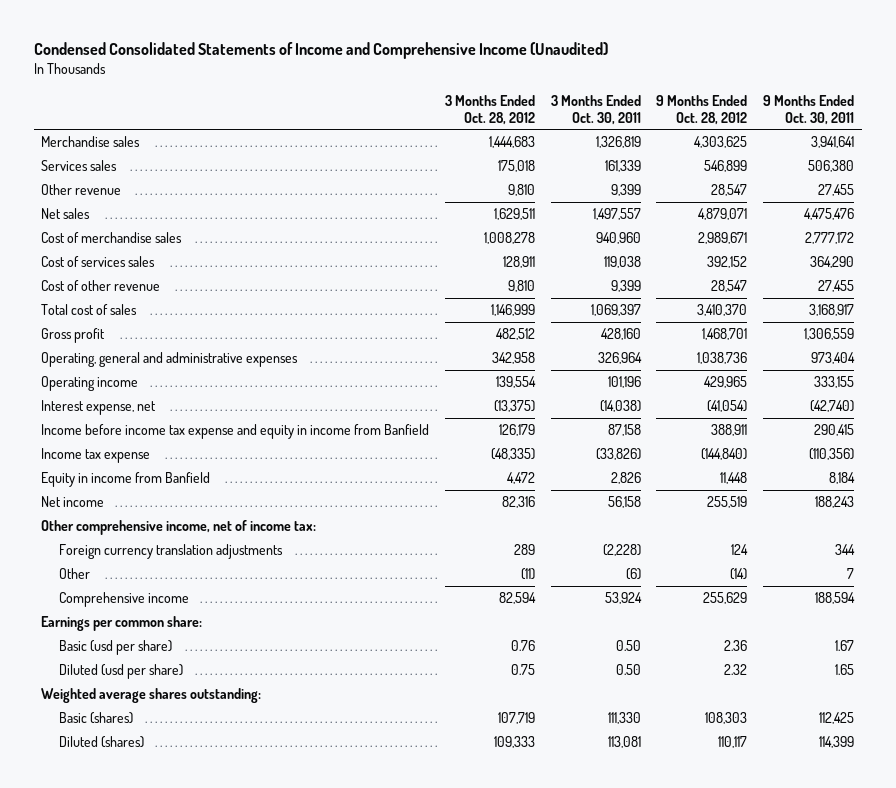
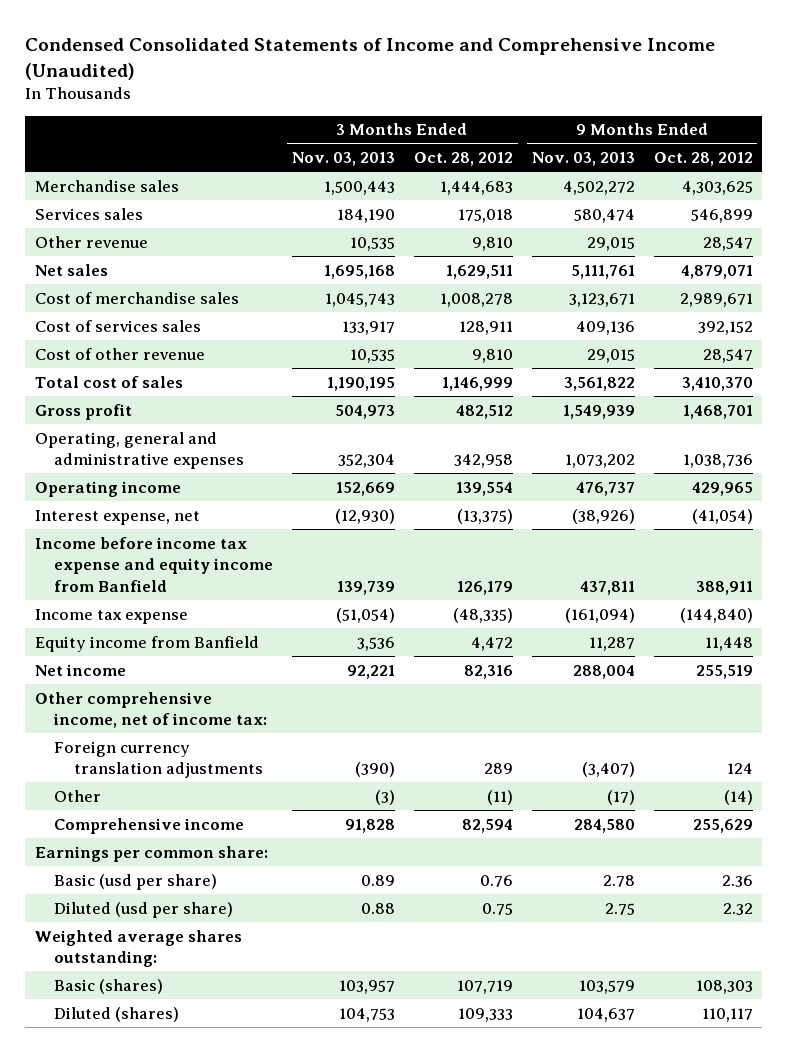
- | 3 Months Ended Oct. 28, 2012 | 3 Months Ended Oct. 30, 2011 | 9 Months Ended Oct. 28, 2012 | 9 Months Ended Oct. 30, 2011
+ | 3 Months Ended Nov. 03, 2013 | 3 Months Ended Oct. 28, 2012 | 9 Months Ended Nov. 03, 2013 | 9 Months Ended Oct. 28, 2012
- Income before income tax expense and equity in income from Banfield | 126,179 | 87,158 | 388,911 | 290,415
+ Income before income tax expense and equity income from Banfield | 139,739 | 126,179 | 437,811 | 388,911
- Equity in income from Banfield | 4,472 | 2,826 | 11,448 | 8,184
+ Equity income from Banfield | 3,536 | 4,472 | 11,287 | 11,448

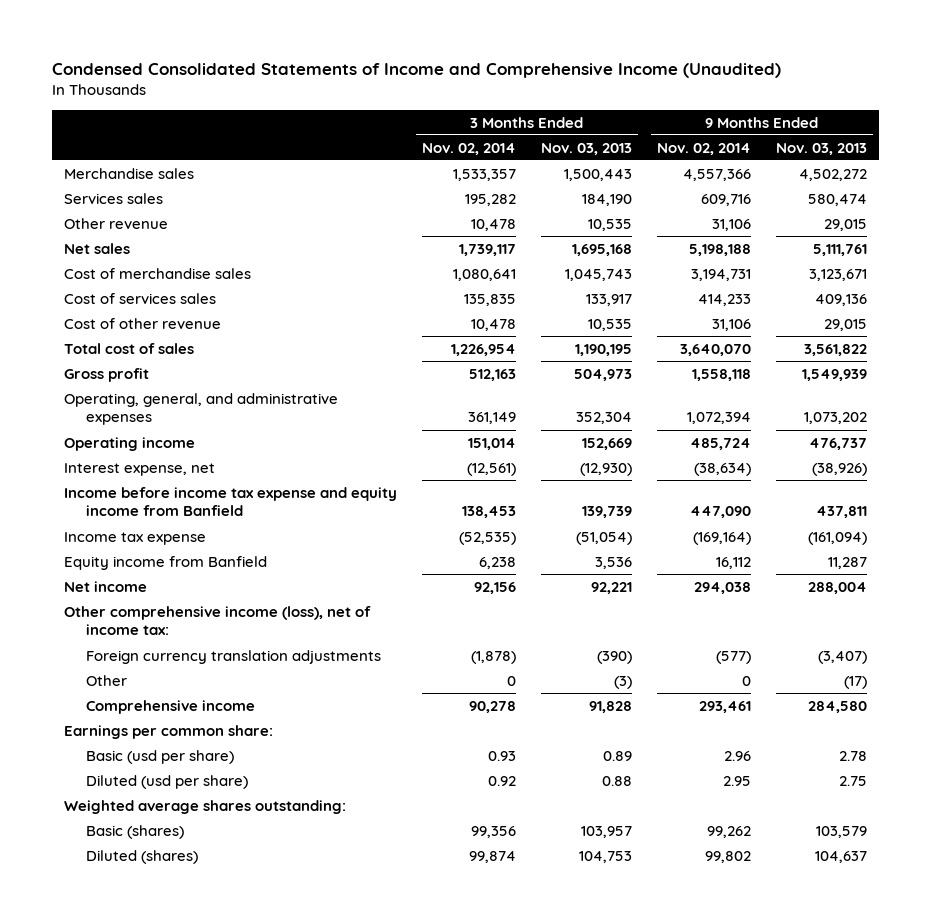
- | 3 Months Ended Nov. 03, 2013 | 3 Months Ended Oct. 28, 2012 | 9 Months Ended Nov. 03, 2013 | 9 Months Ended Oct. 28, 2012
+ | 3 Months Ended Nov. 02, 2014 | 3 Months Ended Nov. 03, 2013 | 9 Months Ended Nov. 02, 2014 | 9 Months Ended Nov. 03, 2013
- Operating, general and administrative expenses | 352,304 | 342,958 | 1,073,202 | 1,038,736
+ Operating, general, and administrative expenses | 361,149 | 352,304 | 1,072,394 | 1,073,202
- Other comprehensive income, net of income tax:
+ Other comprehensive income (loss), net of income tax:

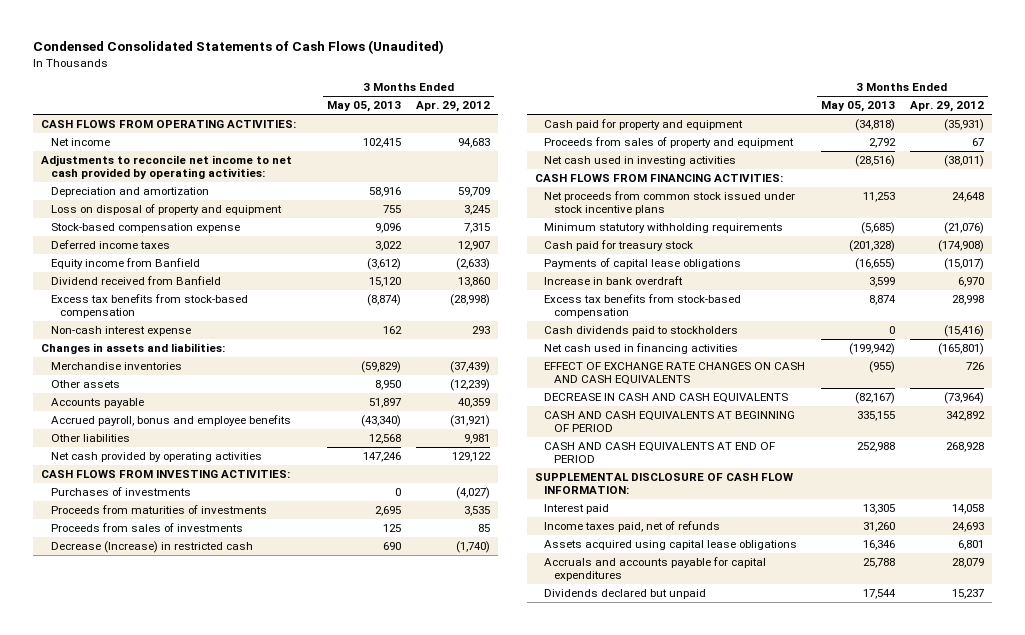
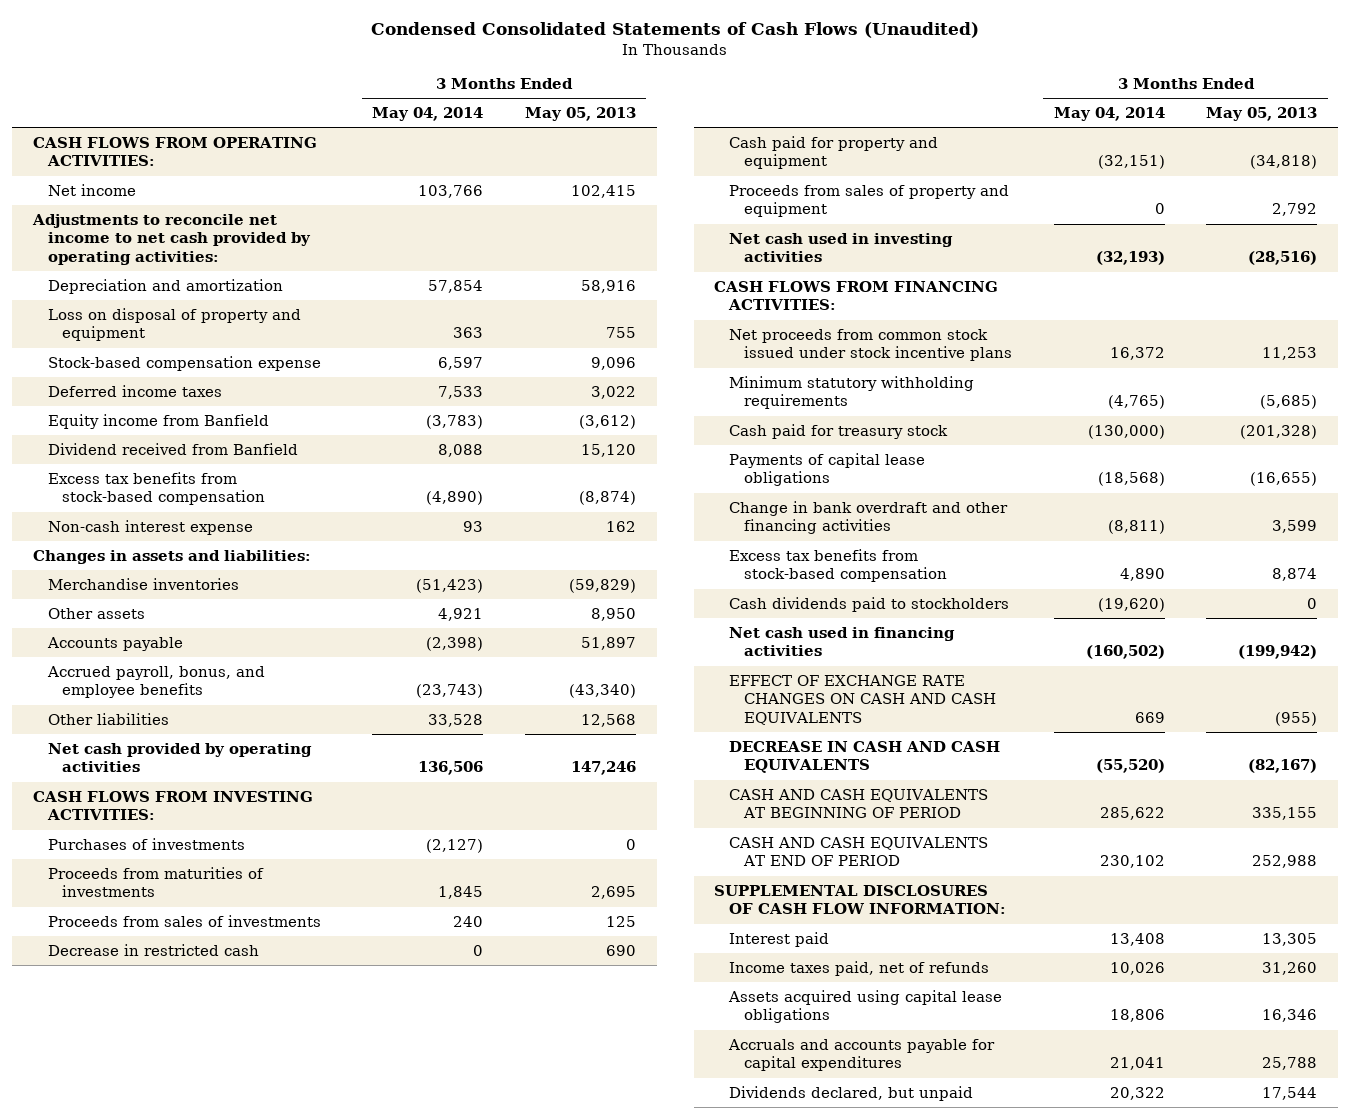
- | 3 Months Ended May 05, 2013 | 3 Months Ended Apr. 29, 2012
+ | 3 Months Ended May 04, 2014 | 3 Months Ended May 05, 2013
- Accrued payroll, bonus and employee benefits | (43,340) | (31,921)
+ Accrued payroll, bonus, and employee benefits | (23,743) | (43,340)
- Decrease (Increase) in restricted cash | 690 | (1,740)
+ Decrease in restricted cash | 0 | 690
- Increase in bank overdraft | 3,599 | 6,970
+ Change in bank overdraft and other financing activities | (8,811) | 3,599
- SUPPLEMENTAL DISCLOSURE OF CASH FLOW INFORMATION:
+ SUPPLEMENTAL DISCLOSURES OF CASH FLOW INFORMATION:
- Dividends declared but unpaid | 17,544 | 15,237
+ Dividends declared, but unpaid | 20,322 | 17,544

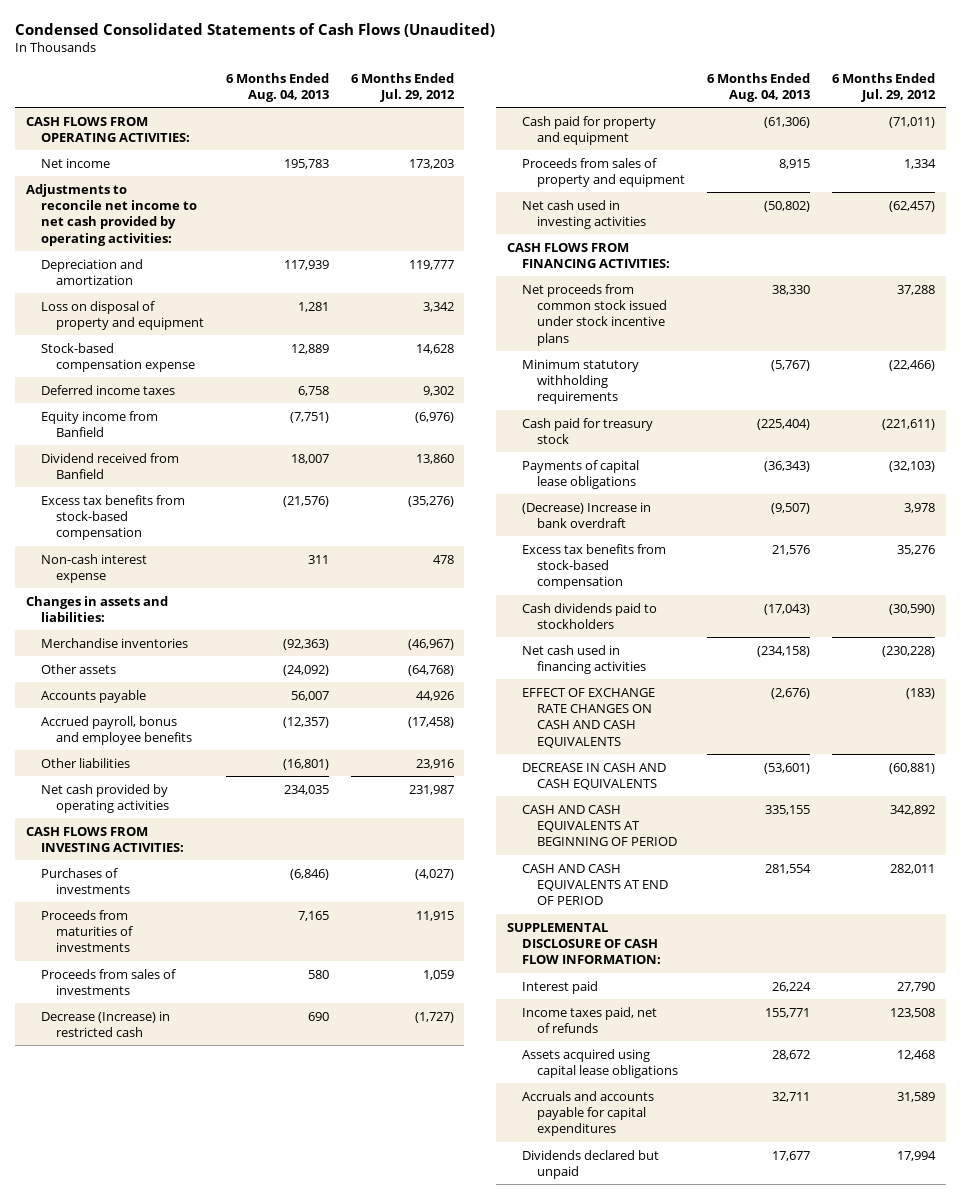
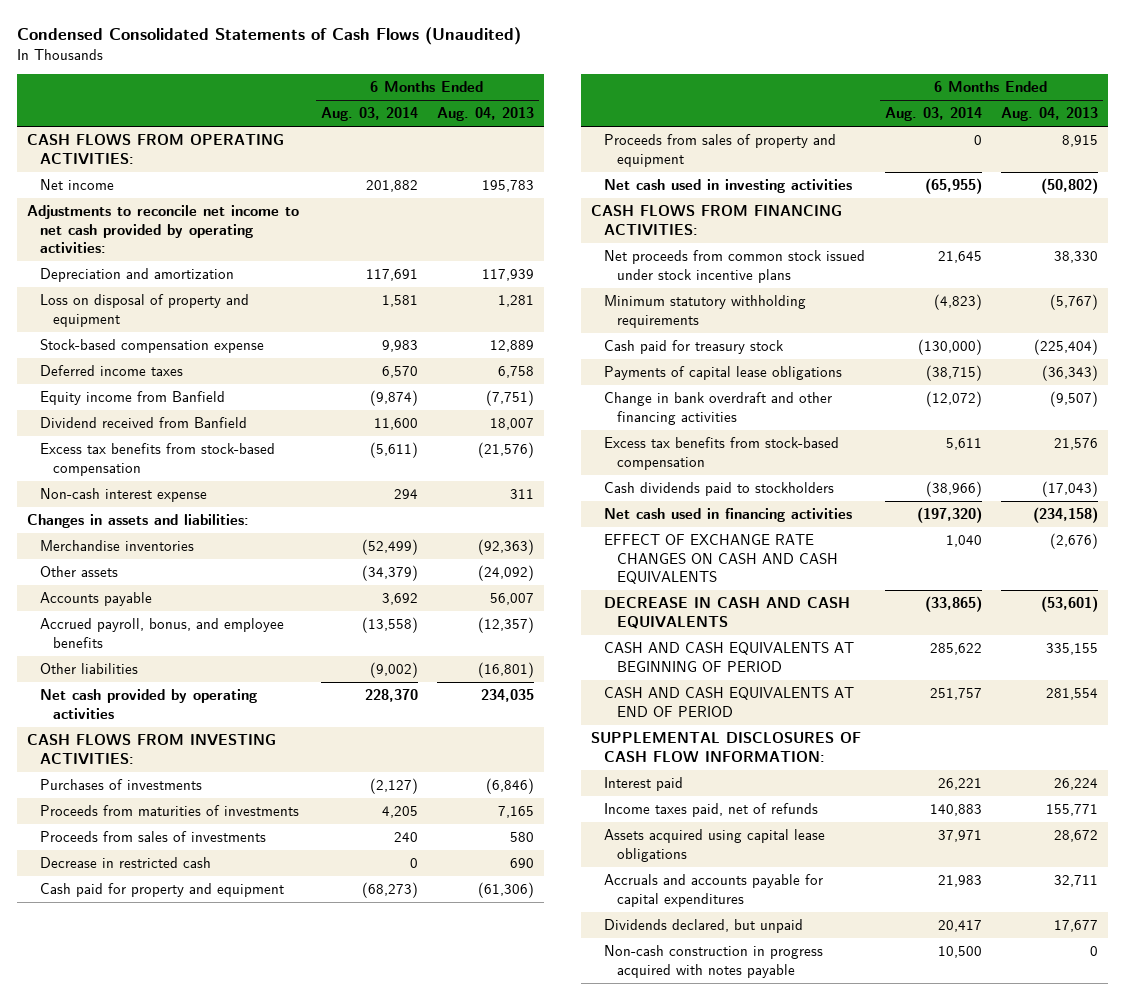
- | 6 Months Ended Aug. 04, 2013 | 6 Months Ended Jul. 29, 2012
+ | 6 Months Ended Aug. 03, 2014 | 6 Months Ended Aug. 04, 2013
- Accrued payroll, bonus and employee benefits | (12,357) | (17,458)
+ Accrued payroll, bonus, and employee benefits | (13,558) | (12,357)
- Decrease (Increase) in restricted cash | 690 | (1,727)
+ Decrease in restricted cash | 0 | 690
- (Decrease) Increase in bank overdraft | (9,507) | 3,978
+ Change in bank overdraft and other financing activities | (12,072) | (9,507)
- SUPPLEMENTAL DISCLOSURE OF CASH FLOW INFORMATION:
+ SUPPLEMENTAL DISCLOSURES OF CASH FLOW INFORMATION:
- Dividends declared but unpaid | 17,677 | 17,994
+ Dividends declared, but unpaid | 20,417 | 17,677
+ Non-cash construction in progress acquired with notes payable | 10,500 | 0

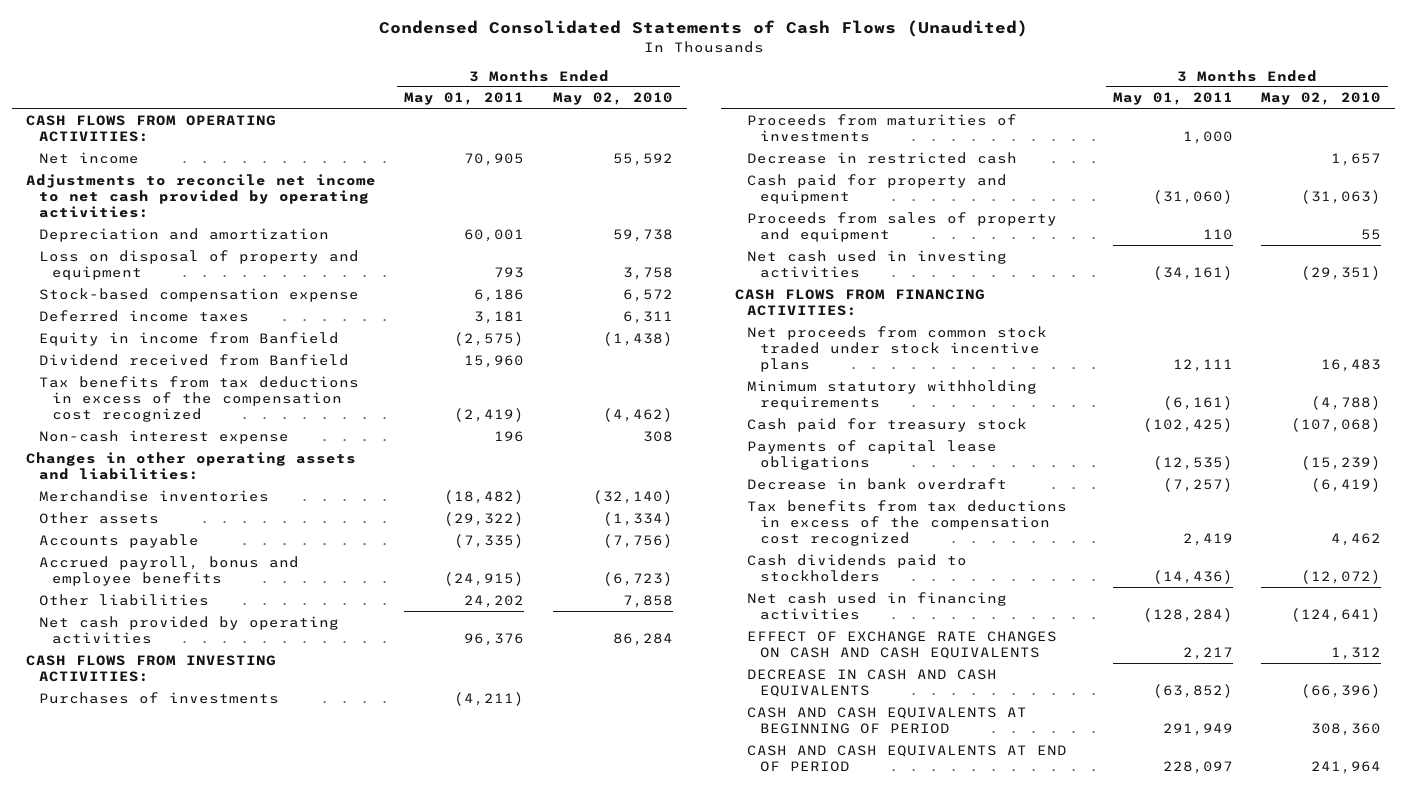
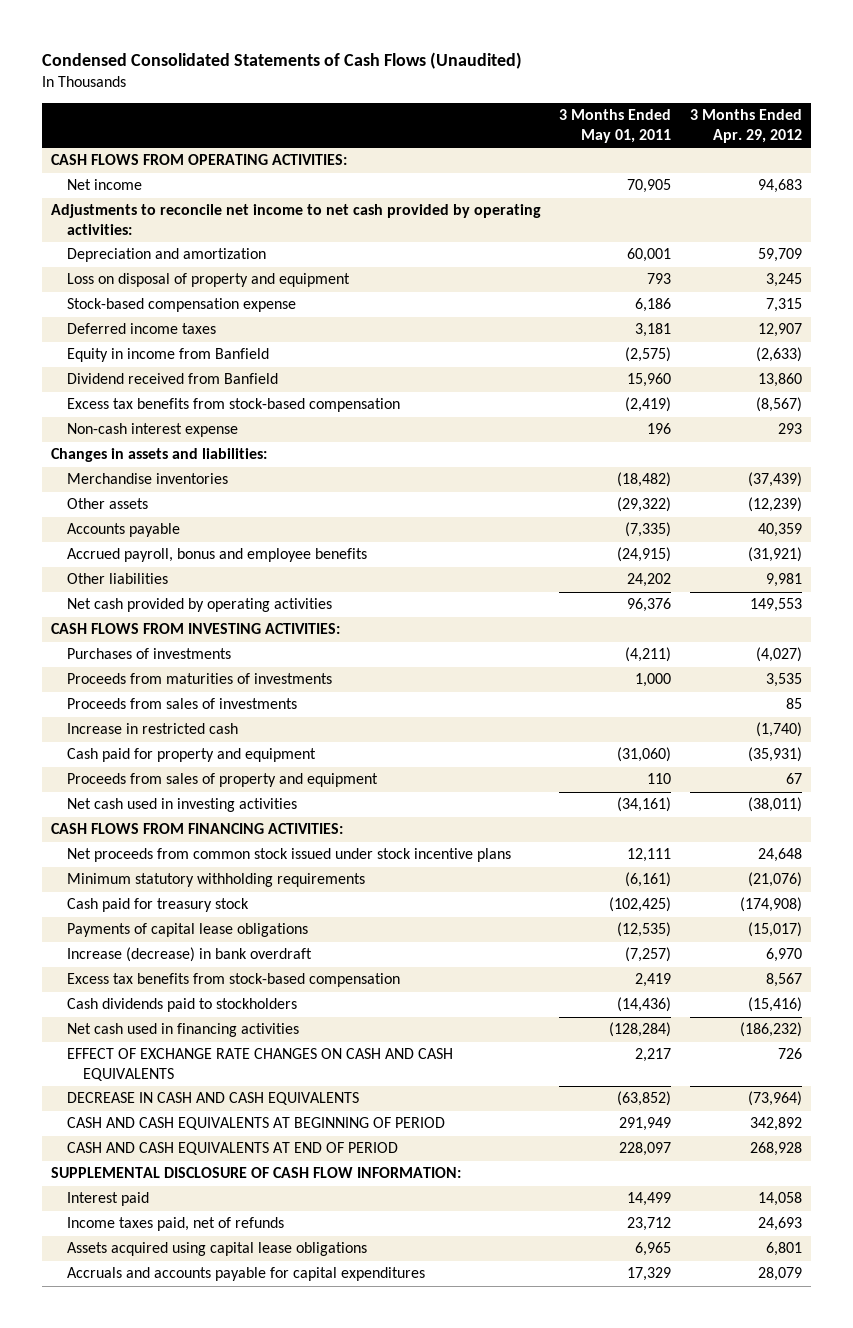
- | 3 Months Ended May 01, 2011 | 3 Months Ended May 02, 2010
+ | 3 Months Ended May 01, 2011 | 3 Months Ended Apr. 29, 2012
- Tax benefits from tax deductions in excess of the compensation cost recognized | (2,419) | (4,462)
+ Excess tax benefits from stock-based compensation | (2,419) | (8,567)
- Changes in other operating assets and liabilities:
+ Changes in assets and liabilities:
- Decrease in restricted cash | | 1,657
+ Proceeds from sales of investments | | 85
+ Increase in restricted cash | | (1,740)
- Net proceeds from common stock traded under stock incentive plans | 12,111 | 16,483
+ Net proceeds from common stock issued under stock incentive plans | 12,111 | 24,648
- Decrease in bank overdraft | (7,257) | (6,419)
- Tax benefits from tax deductions in excess of the compensation cost recognized | 2,419 | 4,462
+ Increase (decrease) in bank overdraft | (7,257) | 6,970
+ Excess tax benefits from stock-based compensation | 2,419 | 8,567
+ SUPPLEMENTAL DISCLOSURE OF CASH FLOW INFORMATION:
+ Interest paid | 14,499 | 14,058
+ Income taxes paid, net of refunds | 23,712 | 24,693
+ Assets acquired using capital lease obligations | 6,965 | 6,801
+ Accruals and accounts payable for capital expenditures | 17,329 | 28,079

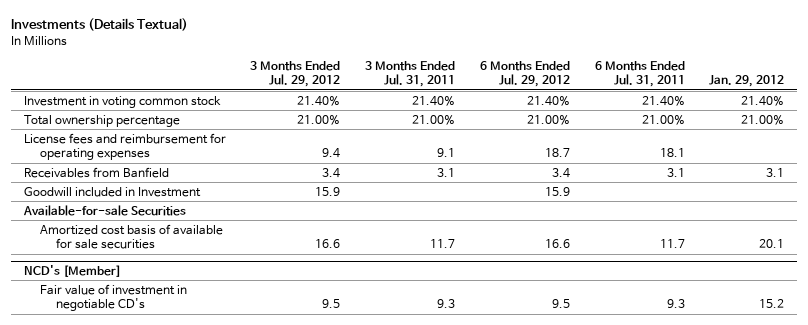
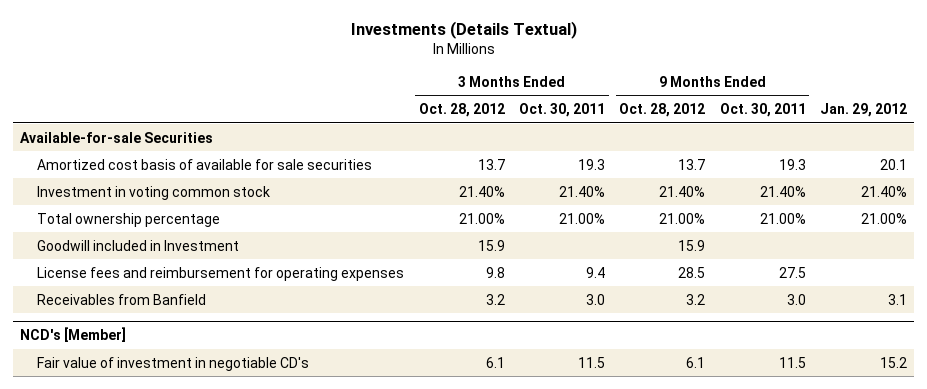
- | 3 Months Ended Jul. 29, 2012 | 3 Months Ended Jul. 31, 2011 | 6 Months Ended Jul. 29, 2012 | 6 Months Ended Jul. 31, 2011 | Jan. 29, 2012
+ | 3 Months Ended Oct. 28, 2012 | 3 Months Ended Oct. 30, 2011 | 9 Months Ended Oct. 28, 2012 | 9 Months Ended Oct. 30, 2011 | Jan. 29, 2012
moved up: Available-for-sale Securities
moved up: Amortized cost basis of available for sale securities | 13.7 | 19.3 | 13.7 | 19.3 | 20.1
moved up: Goodwill included in Investment | 15.9 | | 15.9 | |

